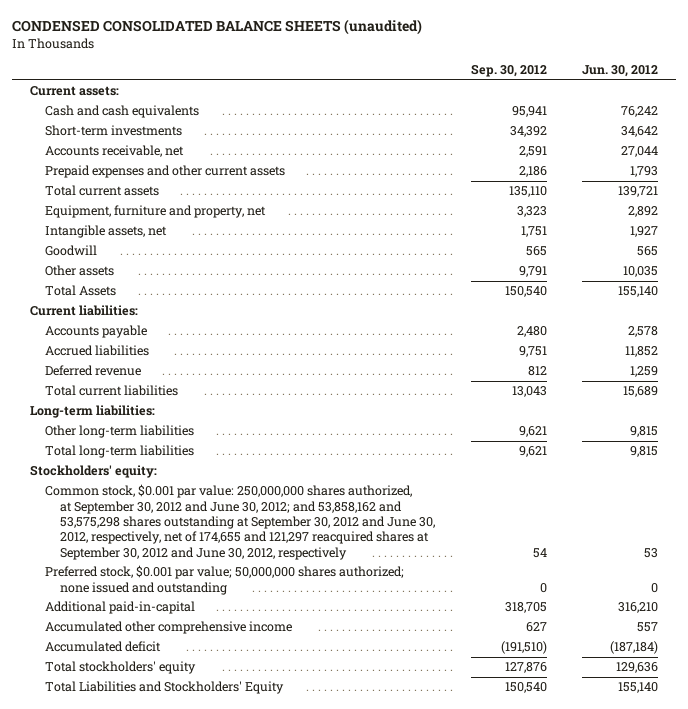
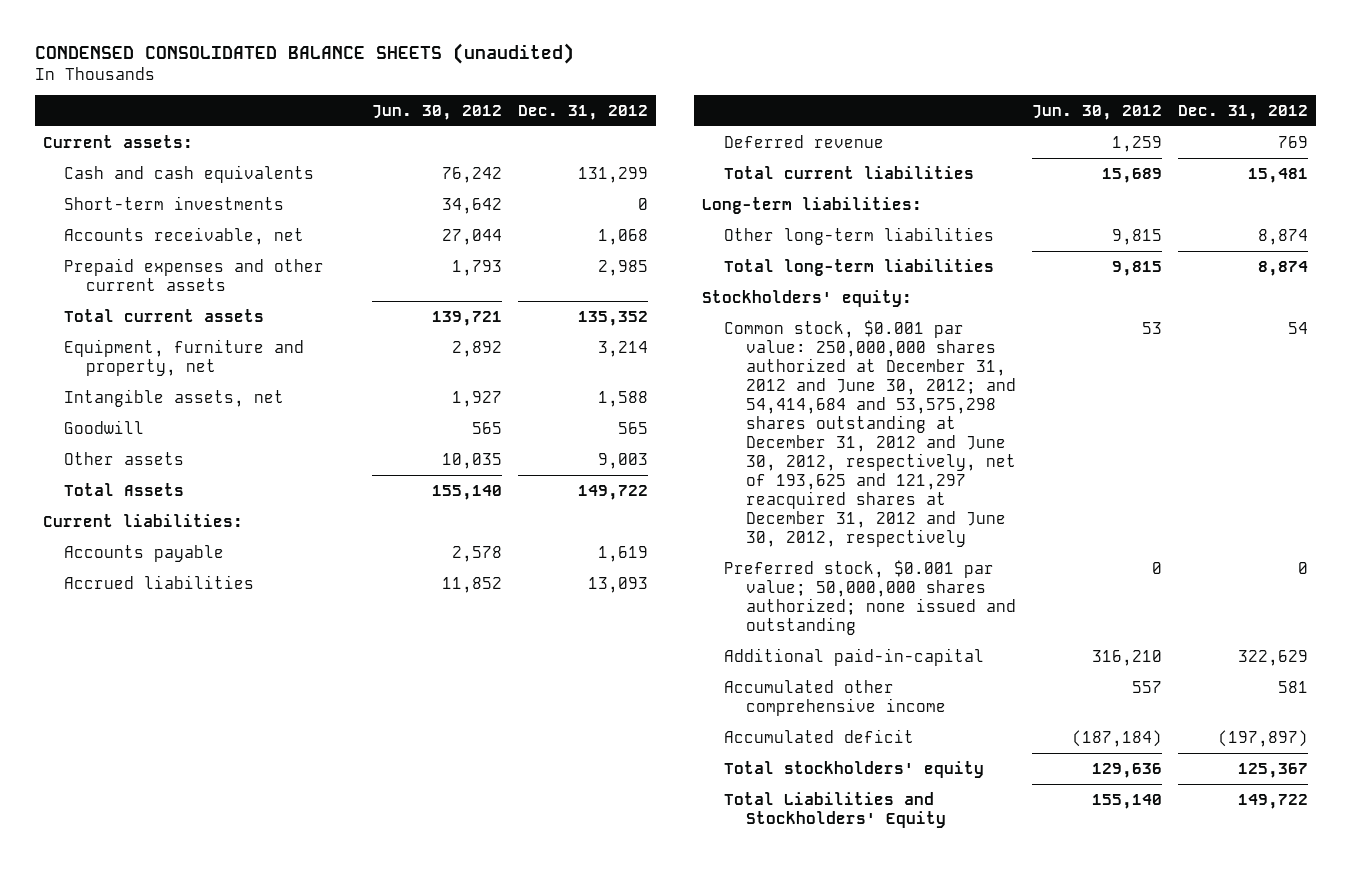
- | Sep. 30, 2012 | Jun. 30, 2012
+ | Jun. 30, 2012 | Dec. 31, 2012
- Common stock, $0.001 par value: 250,000,000 shares authorized, at September 30, 2012 and June 30, 2012; and 53,858,162 and 53,575,298 shares outstanding at September 30, 2012 and June 30, 2012, respectively, net of 174,655 and 121,297 reacquired shares at September 30, 2012 and June 30, 2012, respectively | 54 | 53
+ Common stock, $0.001 par value: 250,000,000 shares authorized at December 31, 2012 and June 30, 2012; and 54,414,684 and 53,575,298 shares outstanding at December 31, 2012 and June 30, 2012, respectively, net of 193,625 and 121,297 reacquired shares at December 31, 2012 and June 30, 2012, respectively | 53 | 54

